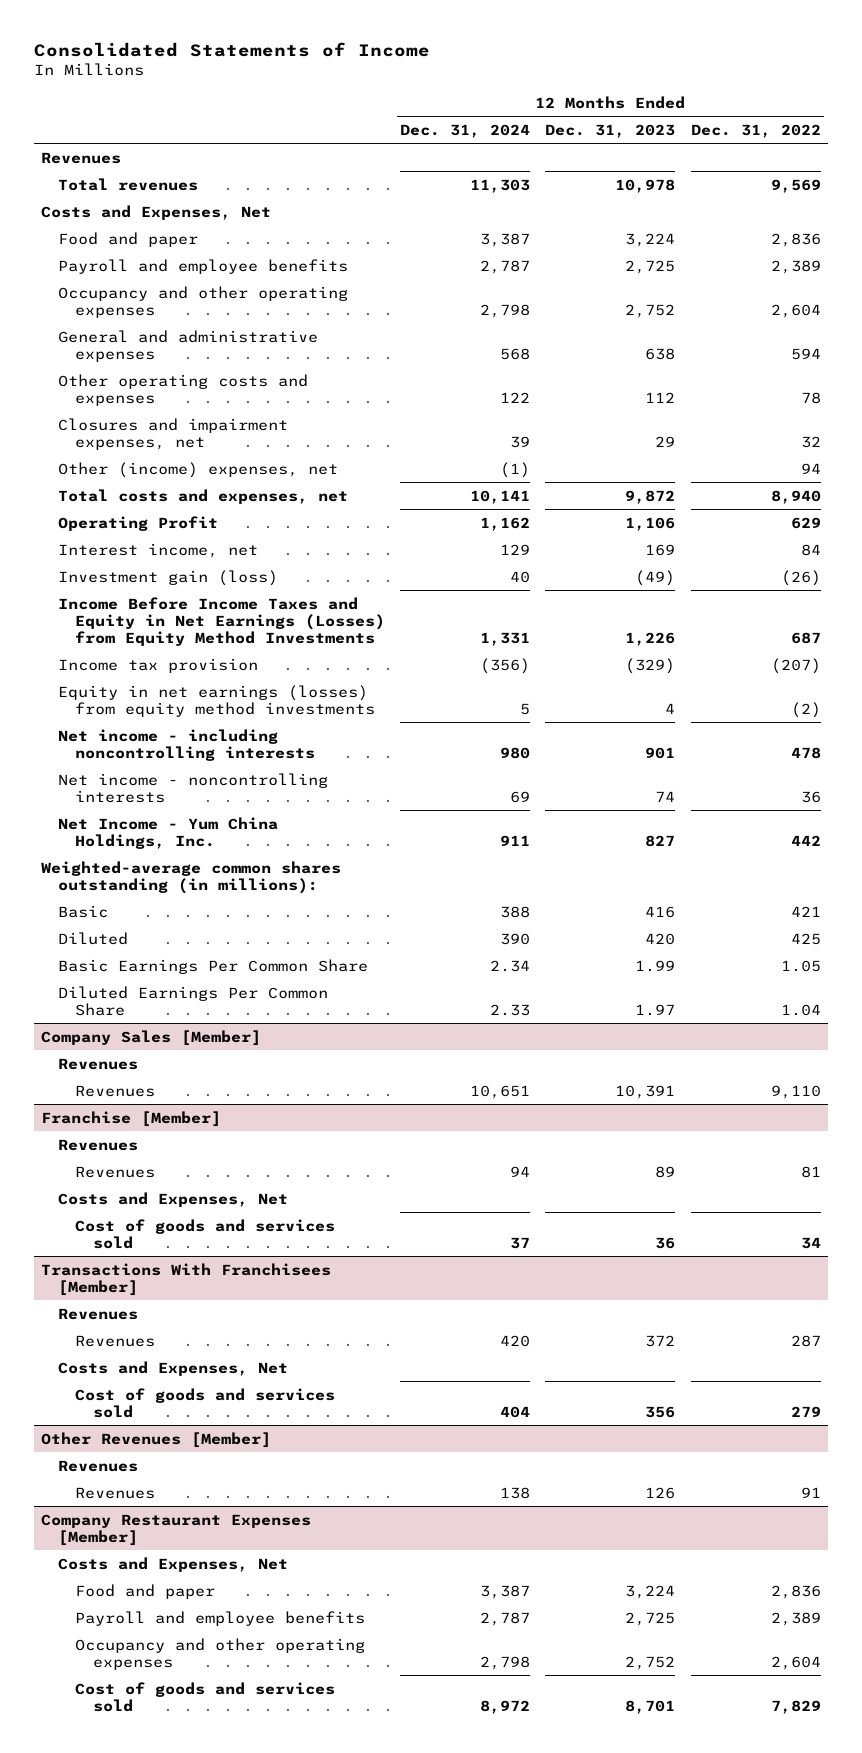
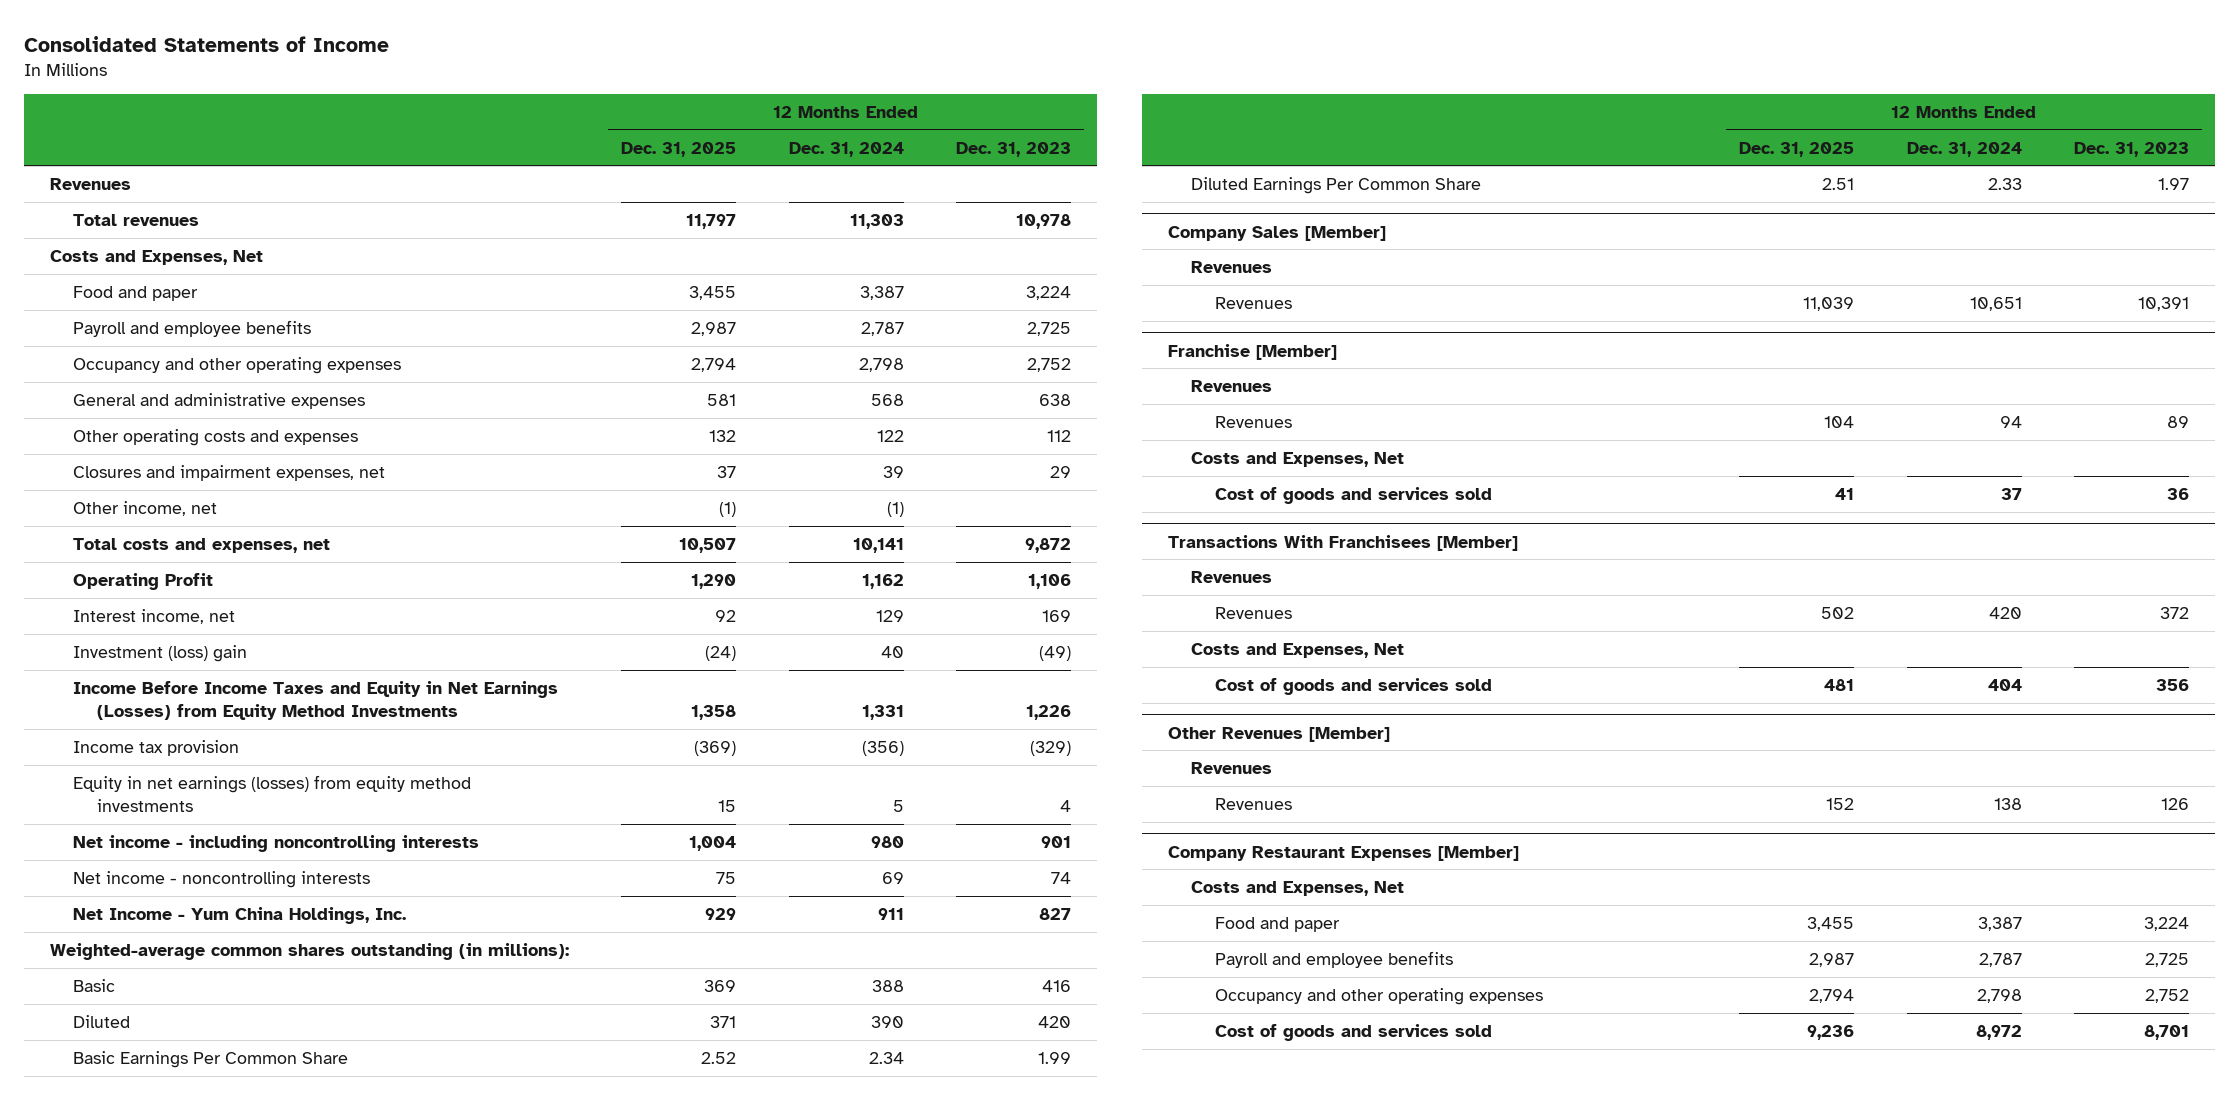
- | 12 Months Ended Dec. 31, 2024 | 12 Months Ended Dec. 31, 2023 | 12 Months Ended Dec. 31, 2022
+ | 12 Months Ended Dec. 31, 2025 | 12 Months Ended Dec. 31, 2024 | 12 Months Ended Dec. 31, 2023
- Other (income) expenses, net | (1) | | 94
+ Other income, net | (1) | (1) |
- Investment gain (loss) | 40 | (49) | (26)
+ Investment (loss) gain | (24) | 40 | (49)

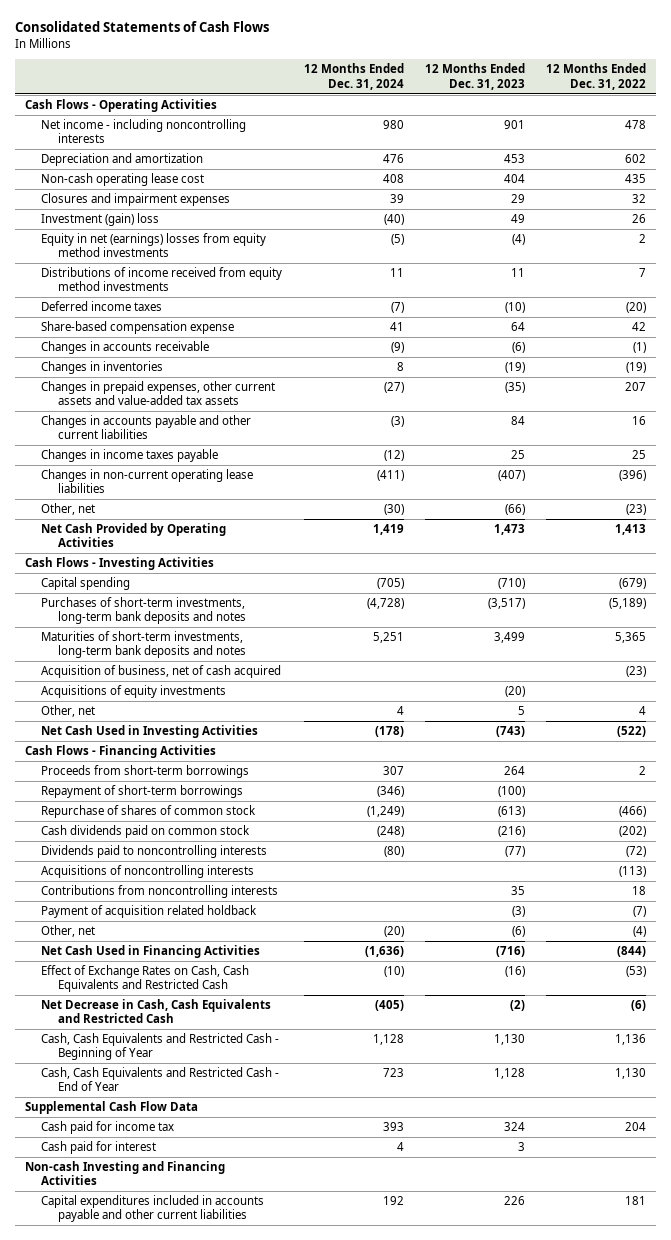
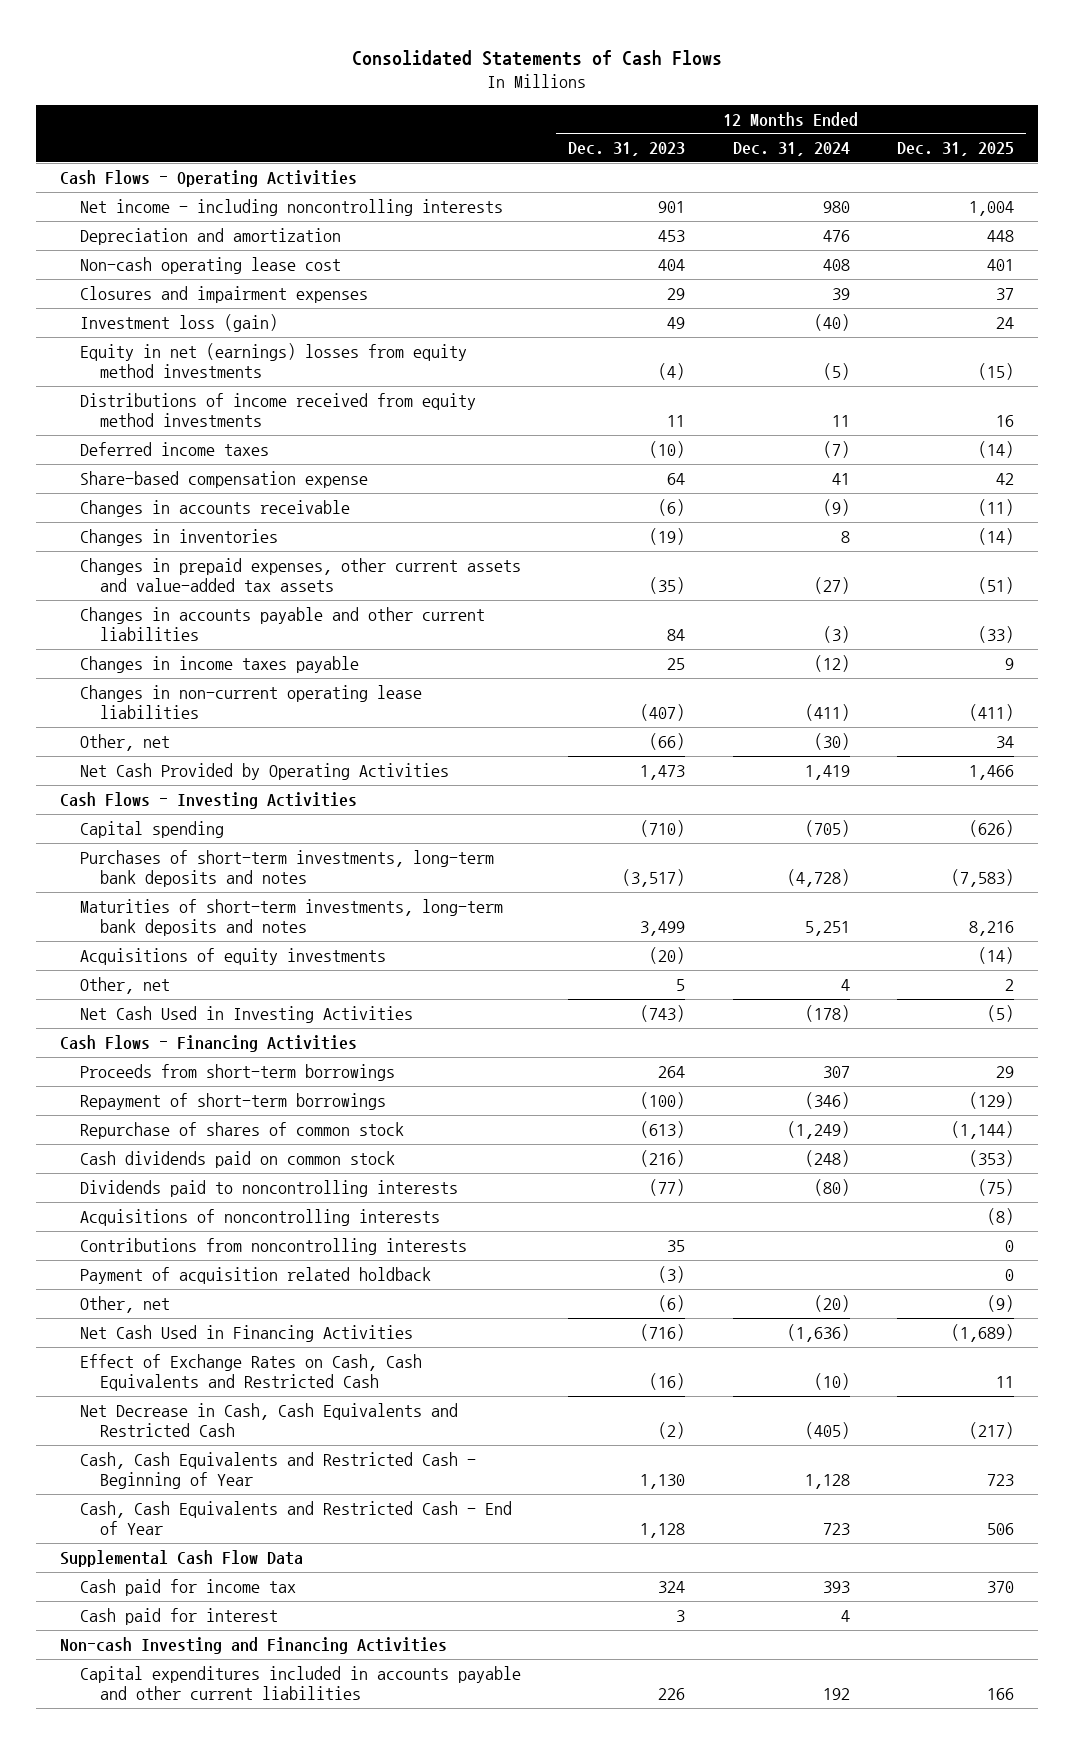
- | 12 Months Ended Dec. 31, 2024 | 12 Months Ended Dec. 31, 2023 | 12 Months Ended Dec. 31, 2022
+ | 12 Months Ended Dec. 31, 2023 | 12 Months Ended Dec. 31, 2024 | 12 Months Ended Dec. 31, 2025
- Investment (gain) loss | (40) | 49 | 26
+ Investment loss (gain) | 49 | (40) | 24
- Acquisition of business, net of cash acquired | | | (23)

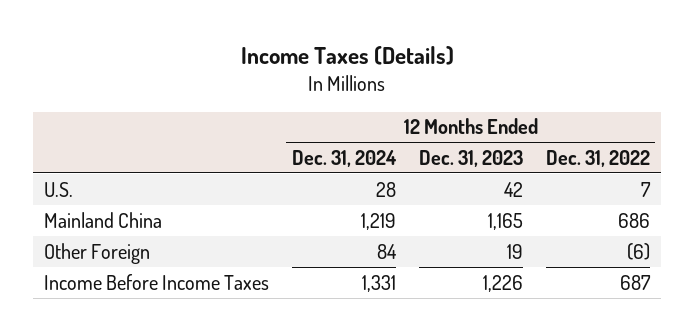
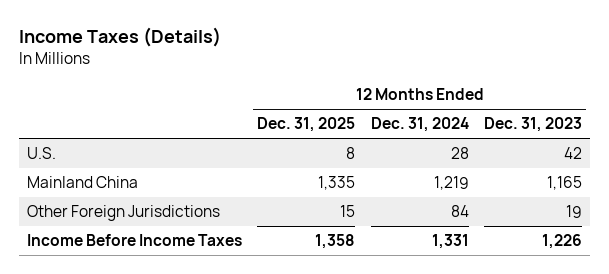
- | 12 Months Ended Dec. 31, 2024 | 12 Months Ended Dec. 31, 2023 | 12 Months Ended Dec. 31, 2022
+ | 12 Months Ended Dec. 31, 2025 | 12 Months Ended Dec. 31, 2024 | 12 Months Ended Dec. 31, 2023
- Other Foreign | 84 | 19 | (6)
+ Other Foreign Jurisdictions | 15 | 84 | 19

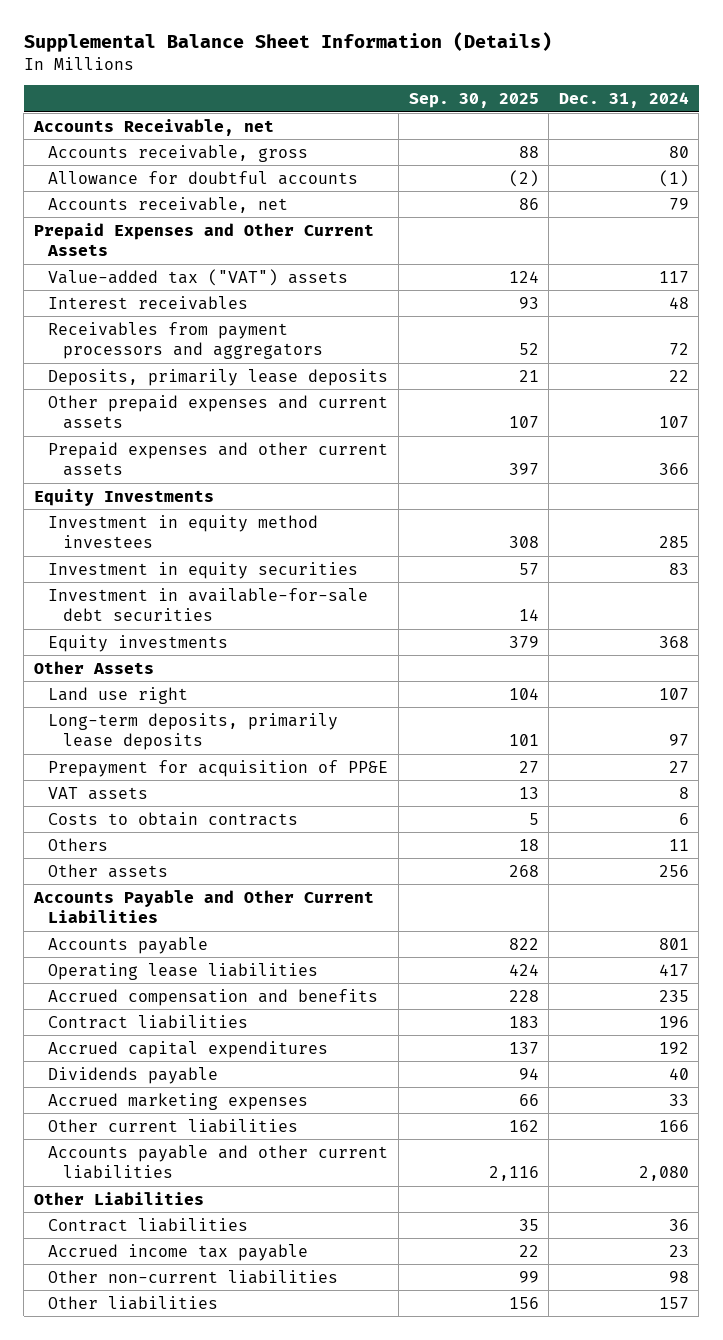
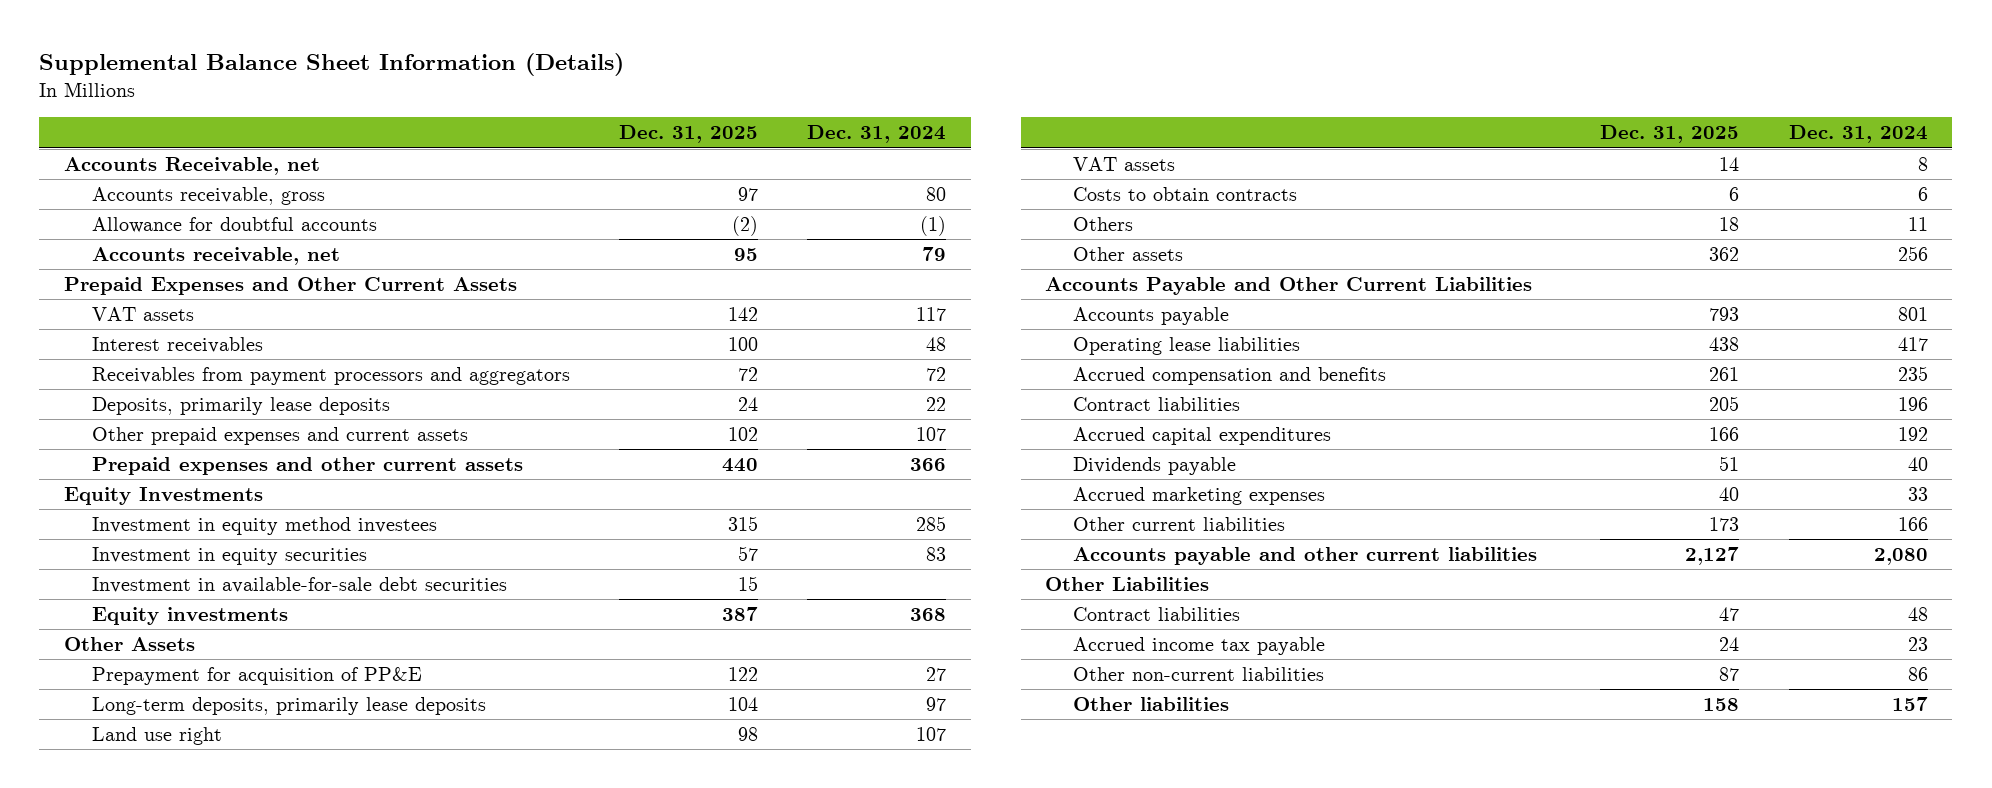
- | Sep. 30, 2025 | Dec. 31, 2024
+ | Dec. 31, 2025 | Dec. 31, 2024
- Value-added tax ("VAT") assets | 124 | 117
+ VAT assets | 142 | 117
moved down: Long-term deposits, primarily lease deposits | 104 | 97
moved down: Land use right | 98 | 107
- Contract liabilities | 35 | 36
+ Contract liabilities | 47 | 48
- Other non-current liabilities | 99 | 98
+ Other non-current liabilities | 87 | 86

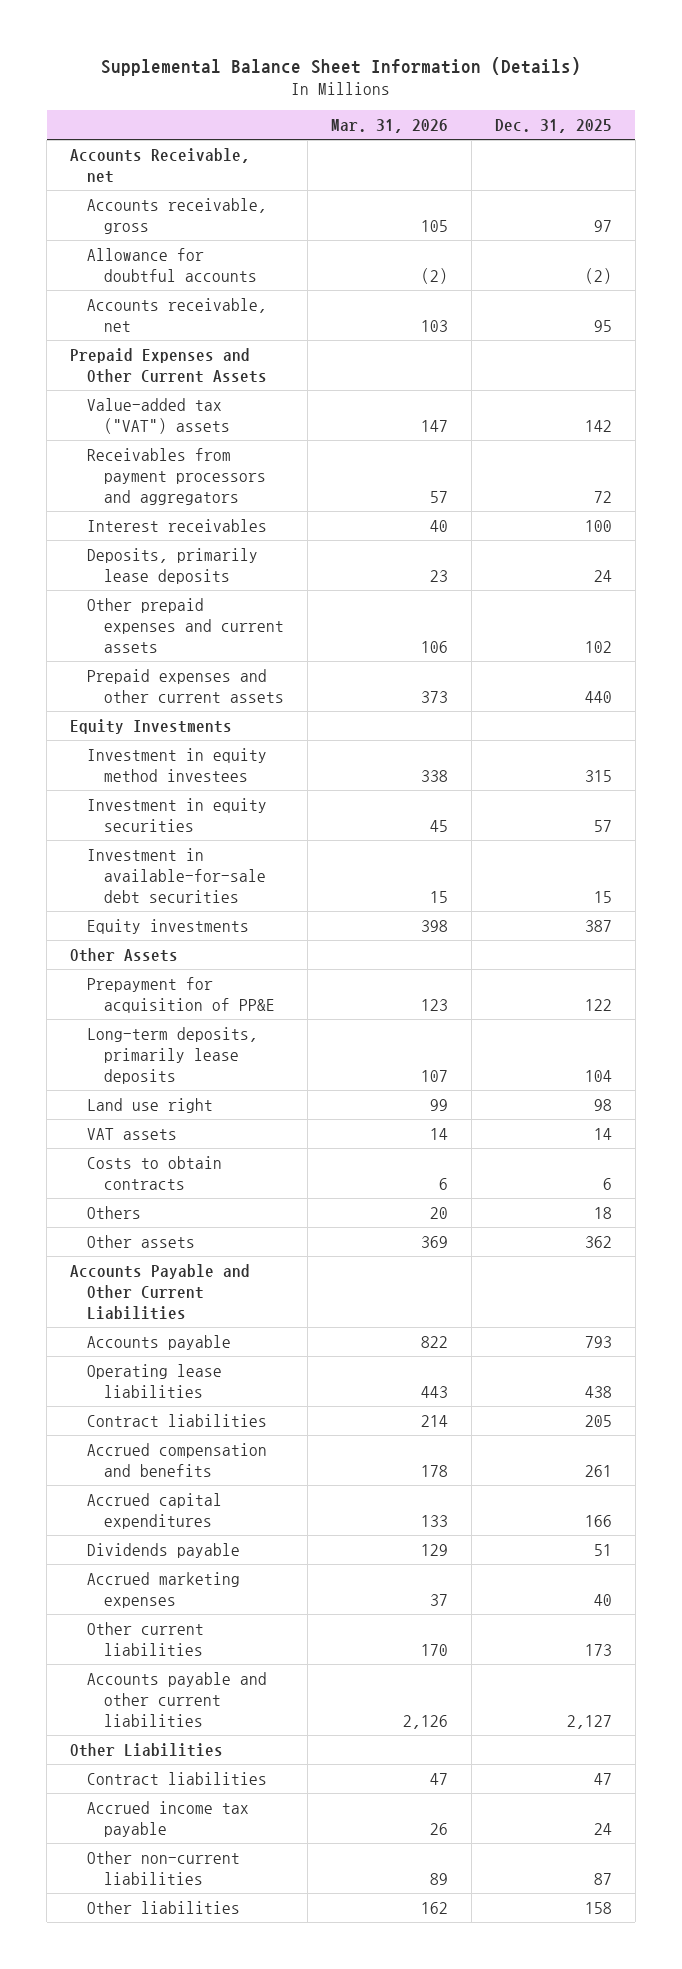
- | Dec. 31, 2025 | Dec. 31, 2024
+ | Mar. 31, 2026 | Dec. 31, 2025
- VAT assets | 142 | 117
+ Value-added tax ("VAT") assets | 147 | 142
moved down: Interest receivables | 40 | 100
moved down: Accrued compensation and benefits | 178 | 261

